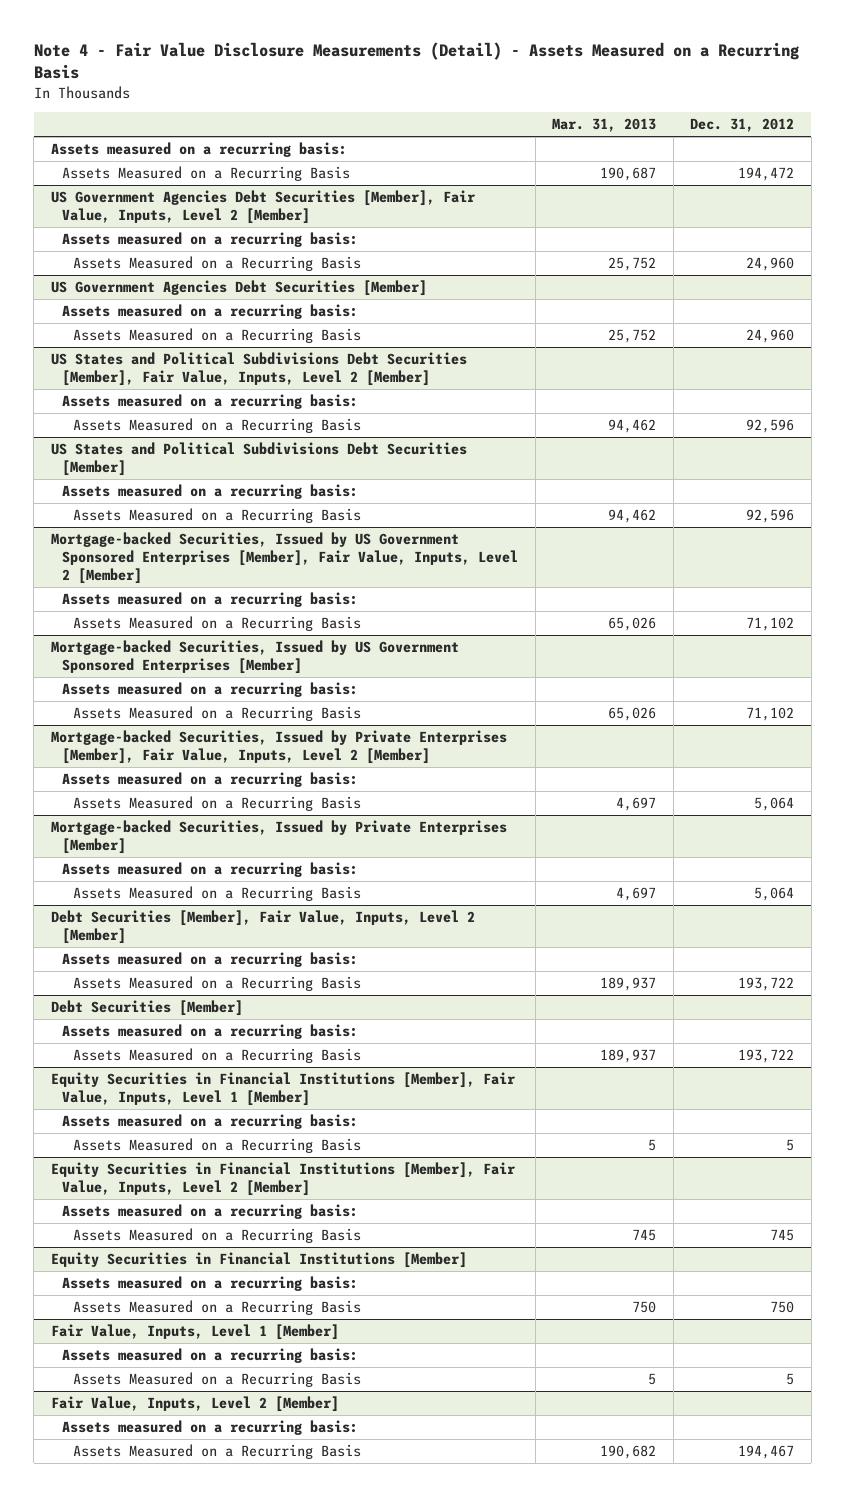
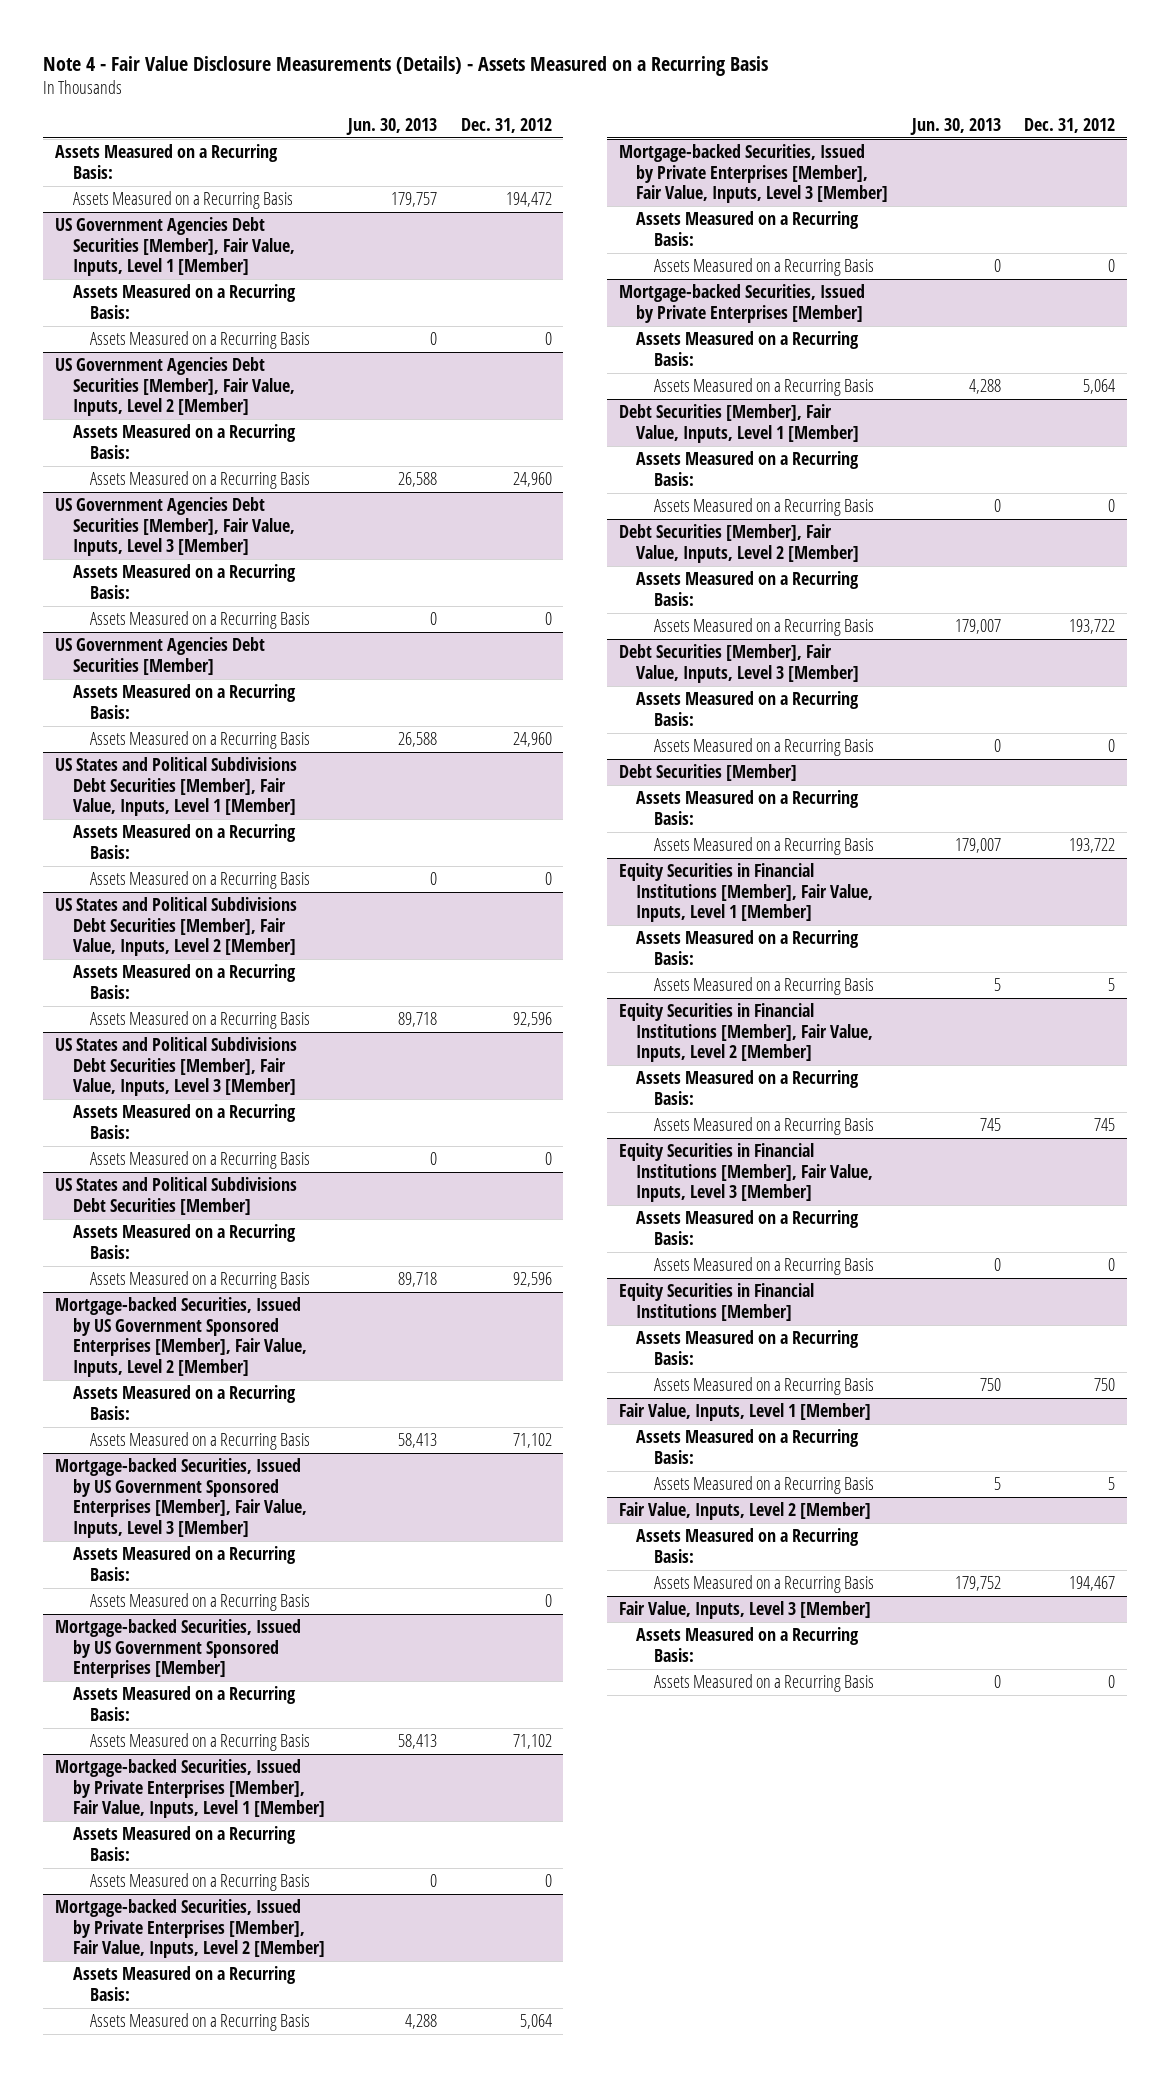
- Note 4 - Fair Value Disclosure Measurements (Detail) - Assets Measured on a Recurring Basis
+ Note 4 - Fair Value Disclosure Measurements (Details) - Assets Measured on a Recurring Basis
- | Mar. 31, 2013 | Dec. 31, 2012
+ | Jun. 30, 2013 | Dec. 31, 2012
- Assets measured on a recurring basis:
+ Assets Measured on a Recurring Basis:
+ US Government Agencies Debt Securities [Member], Fair Value, Inputs, Level 1 [Member]
+ Assets Measured on a Recurring Basis:
+ Assets Measured on a Recurring Basis | 0 | 0
@ US Government Agencies Debt Securities [Member], Fair Value, Inputs, Level 2 [Member]
- Assets measured on a recurring basis:
+ Assets Measured on a Recurring Basis:
+ US Government Agencies Debt Securities [Member], Fair Value, Inputs, Level 3 [Member]
+ Assets Measured on a Recurring Basis:
+ Assets Measured on a Recurring Basis | 0 | 0
@ US Government Agencies Debt Securities [Member]
- Assets measured on a recurring basis:
+ Assets Measured on a Recurring Basis:
+ US States and Political Subdivisions Debt Securities [Member], Fair Value, Inputs, Level 1 [Member]
+ Assets Measured on a Recurring Basis:
+ Assets Measured on a Recurring Basis | 0 | 0
@ US States and Political Subdivisions Debt Securities [Member], Fair Value, Inputs, Level 2 [Member]
- Assets measured on a recurring basis:
+ Assets Measured on a Recurring Basis:
+ US States and Political Subdivisions Debt Securities [Member], Fair Value, Inputs, Level 3 [Member]
+ Assets Measured on a Recurring Basis:
+ Assets Measured on a Recurring Basis | 0 | 0
@ US States and Political Subdivisions Debt Securities [Member]
- Assets measured on a recurring basis:
+ Assets Measured on a Recurring Basis:
@ Mortgage-backed Securities, Issued by US Government Sponsored Enterprises [Member], Fair Value, Inputs, Level 2 [Member]
- Assets measured on a recurring basis:
+ Assets Measured on a Recurring Basis:
+ Mortgage-backed Securities, Issued by US Government Sponsored Enterprises [Member], Fair Value, Inputs, Level 3 [Member]
+ Assets Measured on a Recurring Basis:
+ Assets Measured on a Recurring Basis | | 0
@ Mortgage-backed Securities, Issued by US Government Sponsored Enterprises [Member]
- Assets measured on a recurring basis:
+ Assets Measured on a Recurring Basis:
+ Mortgage-backed Securities, Issued by Private Enterprises [Member], Fair Value, Inputs, Level 1 [Member]
+ Assets Measured on a Recurring Basis:
+ Assets Measured on a Recurring Basis | 0 | 0
@ Mortgage-backed Securities, Issued by Private Enterprises [Member], Fair Value, Inputs, Level 2 [Member]
- Assets measured on a recurring basis:
+ Assets Measured on a Recurring Basis:
+ Mortgage-backed Securities, Issued by Private Enterprises [Member], Fair Value, Inputs, Level 3 [Member]
+ Assets Measured on a Recurring Basis:
+ Assets Measured on a Recurring Basis | 0 | 0
@ Mortgage-backed Securities, Issued by Private Enterprises [Member]
- Assets measured on a recurring basis:
+ Assets Measured on a Recurring Basis:
+ Debt Securities [Member], Fair Value, Inputs, Level 1 [Member]
+ Assets Measured on a Recurring Basis:
+ Assets Measured on a Recurring Basis | 0 | 0
@ Debt Securities [Member], Fair Value, Inputs, Level 2 [Member]
- Assets measured on a recurring basis:
+ Assets Measured on a Recurring Basis:
+ Debt Securities [Member], Fair Value, Inputs, Level 3 [Member]
+ Assets Measured on a Recurring Basis:
+ Assets Measured on a Recurring Basis | 0 | 0
@ Debt Securities [Member]
- Assets measured on a recurring basis:
+ Assets Measured on a Recurring Basis:
@ Equity Securities in Financial Institutions [Member], Fair Value, Inputs, Level 1 [Member]
- Assets measured on a recurring basis:
+ Assets Measured on a Recurring Basis:
@ Equity Securities in Financial Institutions [Member], Fair Value, Inputs, Level 2 [Member]
- Assets measured on a recurring basis:
+ Assets Measured on a Recurring Basis:
+ Equity Securities in Financial Institutions [Member], Fair Value, Inputs, Level 3 [Member]
+ Assets Measured on a Recurring Basis:
+ Assets Measured on a Recurring Basis | 0 | 0
@ Equity Securities in Financial Institutions [Member]
- Assets measured on a recurring basis:
+ Assets Measured on a Recurring Basis:
@ Fair Value, Inputs, Level 1 [Member]
- Assets measured on a recurring basis:
+ Assets Measured on a Recurring Basis:
@ Fair Value, Inputs, Level 2 [Member]
- Assets measured on a recurring basis:
+ Assets Measured on a Recurring Basis:
+ Fair Value, Inputs, Level 3 [Member]
+ Assets Measured on a Recurring Basis:
+ Assets Measured on a Recurring Basis | 0 | 0

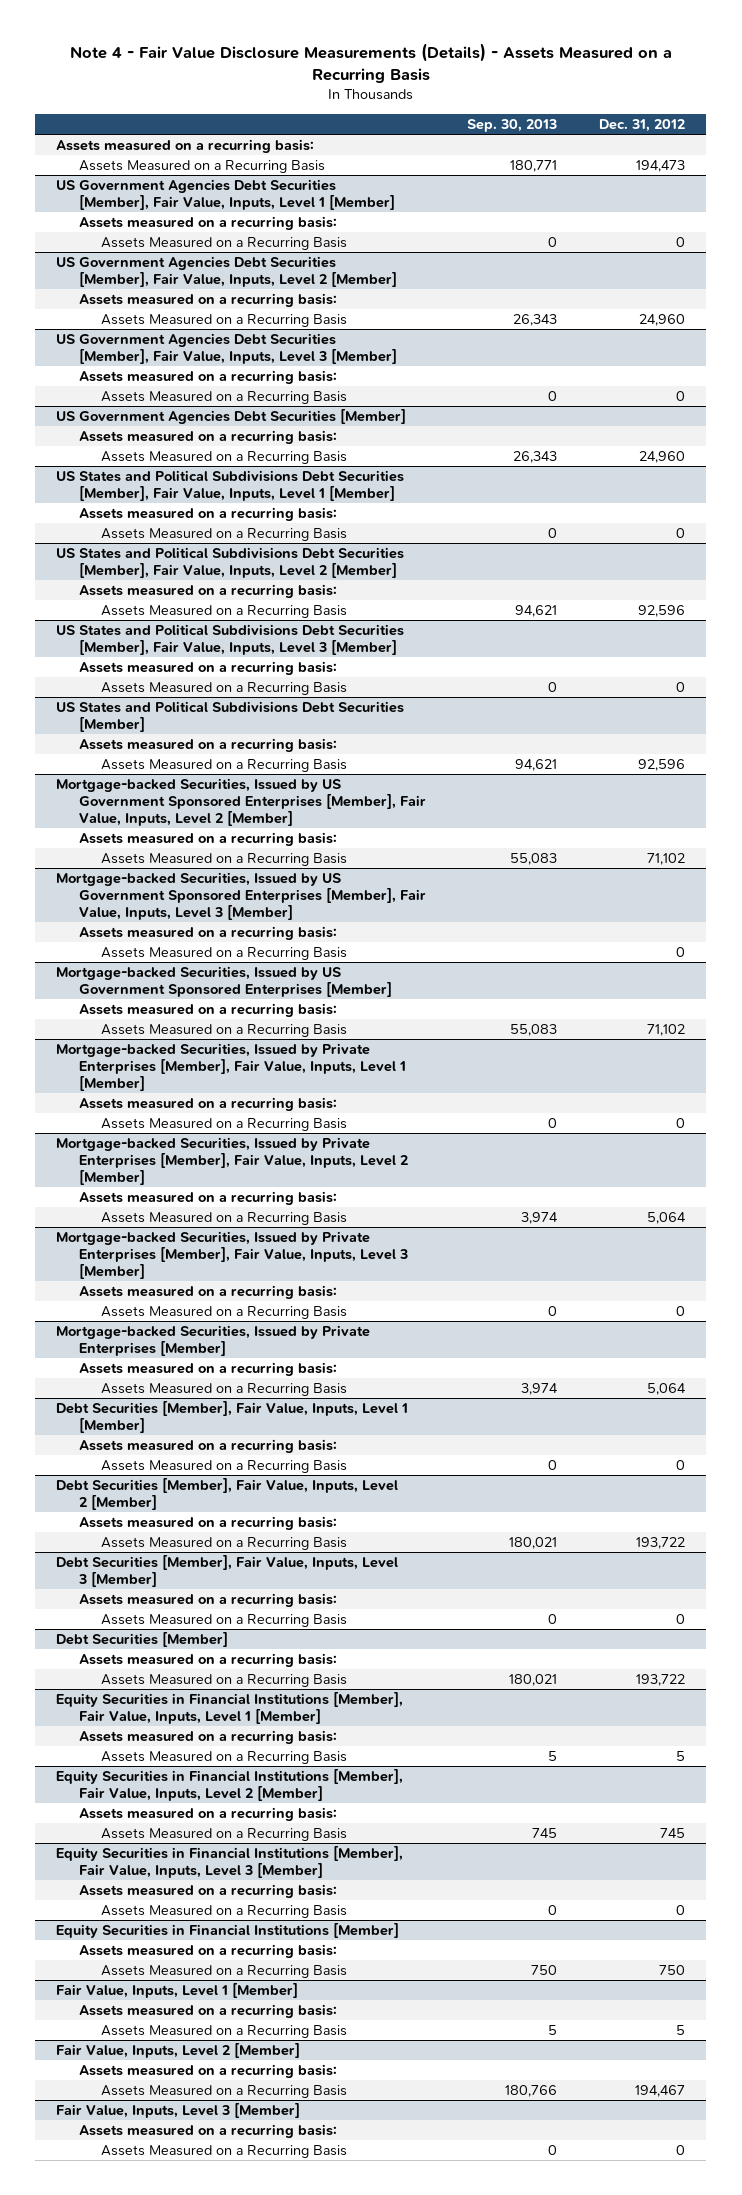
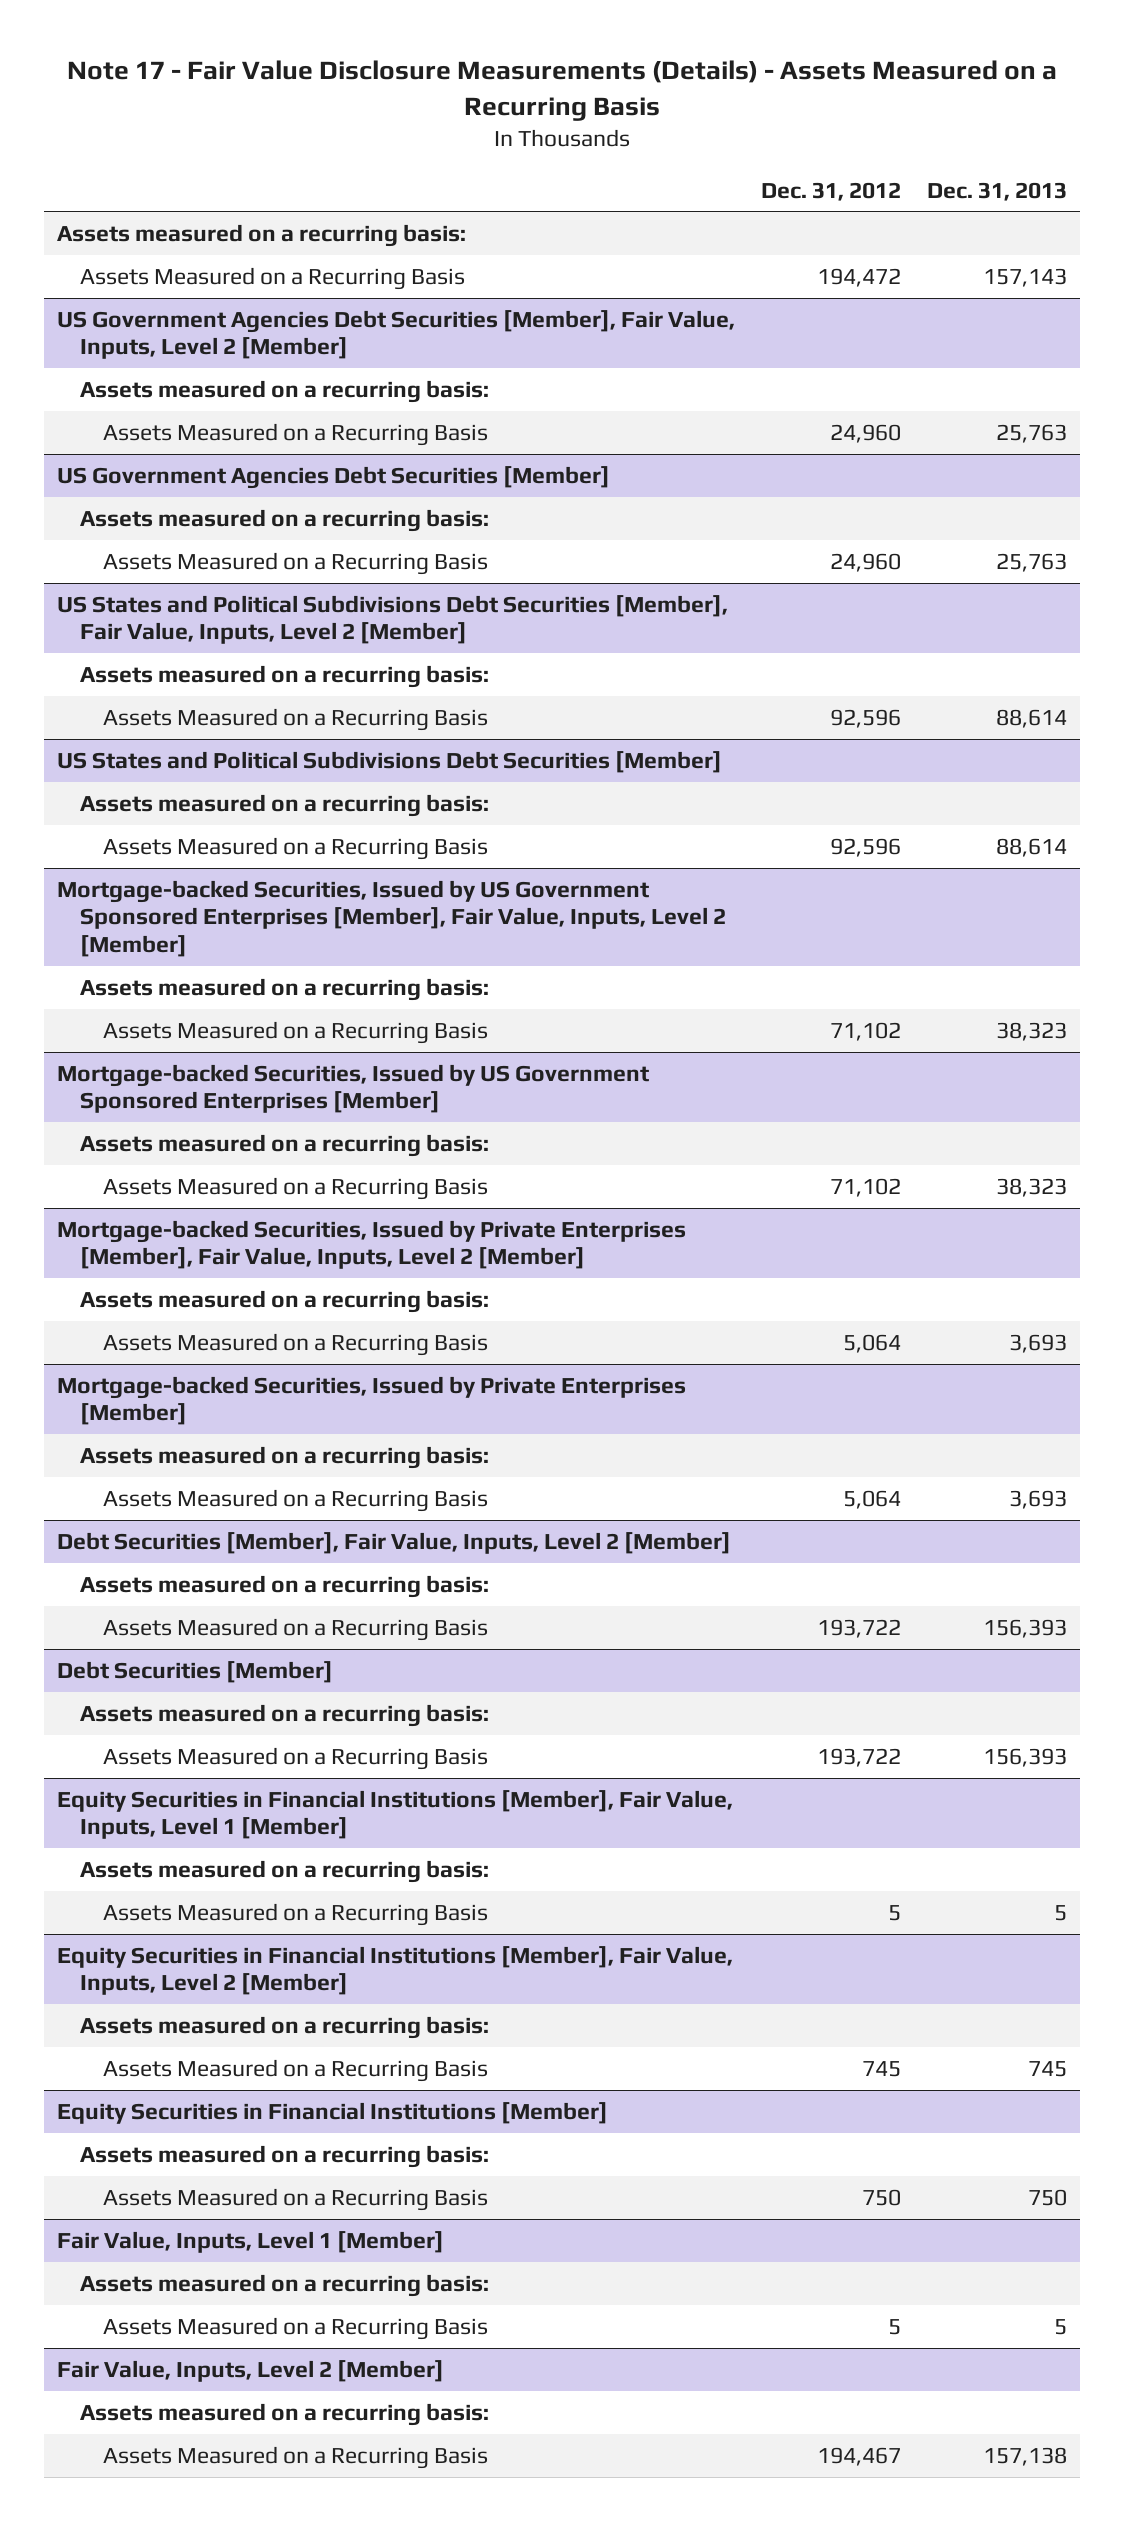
- Note 4 - Fair Value Disclosure Measurements (Details) - Assets Measured on a Recurring Basis
+ Note 17 - Fair Value Disclosure Measurements (Details) - Assets Measured on a Recurring Basis
- | Sep. 30, 2013 | Dec. 31, 2012
+ | Dec. 31, 2012 | Dec. 31, 2013
- Assets Measured on a Recurring Basis | 180,771 | 194,473
- US Government Agencies Debt Securities [Member], Fair Value, Inputs, Level 1 [Member]
- Assets measured on a recurring basis:
- Assets Measured on a Recurring Basis | 0 | 0
+ Assets Measured on a Recurring Basis | 194,472 | 157,143
- US Government Agencies Debt Securities [Member], Fair Value, Inputs, Level 3 [Member]
- Assets measured on a recurring basis:
- Assets Measured on a Recurring Basis | 0 | 0
- US States and Political Subdivisions Debt Securities [Member], Fair Value, Inputs, Level 1 [Member]
- Assets measured on a recurring basis:
- Assets Measured on a Recurring Basis | 0 | 0
- US States and Political Subdivisions Debt Securities [Member], Fair Value, Inputs, Level 3 [Member]
- Assets measured on a recurring basis:
- Assets Measured on a Recurring Basis | 0 | 0
- Mortgage-backed Securities, Issued by US Government Sponsored Enterprises [Member], Fair Value, Inputs, Level 3 [Member]
- Assets measured on a recurring basis:
- Assets Measured on a Recurring Basis | | 0
- Mortgage-backed Securities, Issued by Private Enterprises [Member], Fair Value, Inputs, Level 1 [Member]
- Assets measured on a recurring basis:
- Assets Measured on a Recurring Basis | 0 | 0
- Mortgage-backed Securities, Issued by Private Enterprises [Member], Fair Value, Inputs, Level 3 [Member]
- Assets measured on a recurring basis:
- Assets Measured on a Recurring Basis | 0 | 0
- Debt Securities [Member], Fair Value, Inputs, Level 1 [Member]
- Assets measured on a recurring basis:
- Assets Measured on a Recurring Basis | 0 | 0
- Debt Securities [Member], Fair Value, Inputs, Level 3 [Member]
- Assets measured on a recurring basis:
- Assets Measured on a Recurring Basis | 0 | 0
- Equity Securities in Financial Institutions [Member], Fair Value, Inputs, Level 3 [Member]
- Assets measured on a recurring basis:
- Assets Measured on a Recurring Basis | 0 | 0
- Fair Value, Inputs, Level 3 [Member]
- Assets measured on a recurring basis:
- Assets Measured on a Recurring Basis | 0 | 0

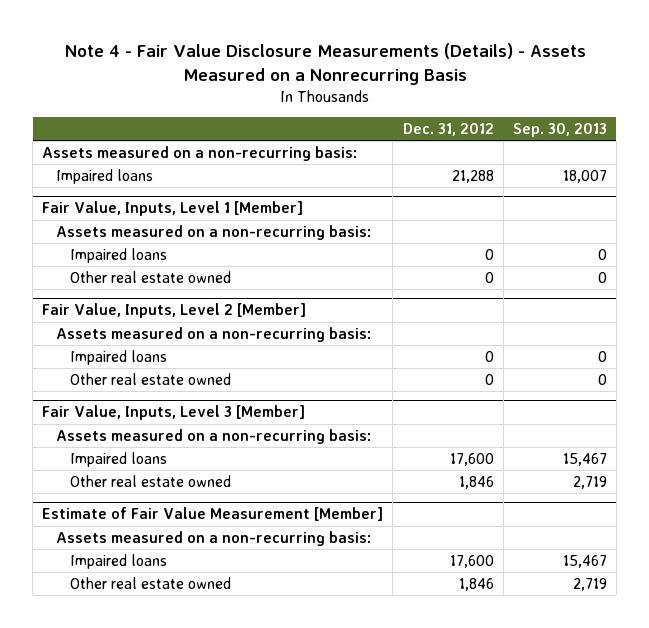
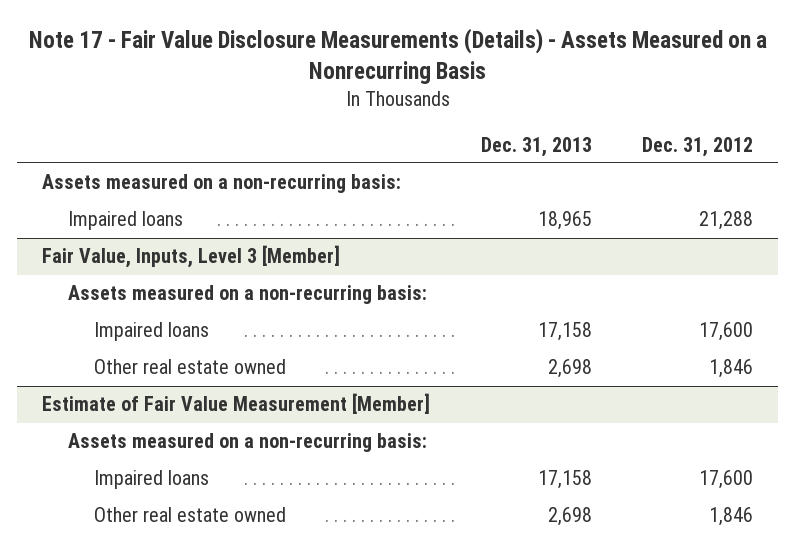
- Note 4 - Fair Value Disclosure Measurements (Details) - Assets Measured on a Nonrecurring Basis
+ Note 17 - Fair Value Disclosure Measurements (Details) - Assets Measured on a Nonrecurring Basis
- | Dec. 31, 2012 | Sep. 30, 2013
+ | Dec. 31, 2013 | Dec. 31, 2012
- Fair Value, Inputs, Level 1 [Member]
- Assets measured on a non-recurring basis:
- Impaired loans | 0 | 0
- Other real estate owned | 0 | 0
- Fair Value, Inputs, Level 2 [Member]
- Assets measured on a non-recurring basis:
- Impaired loans | 0 | 0
- Other real estate owned | 0 | 0

